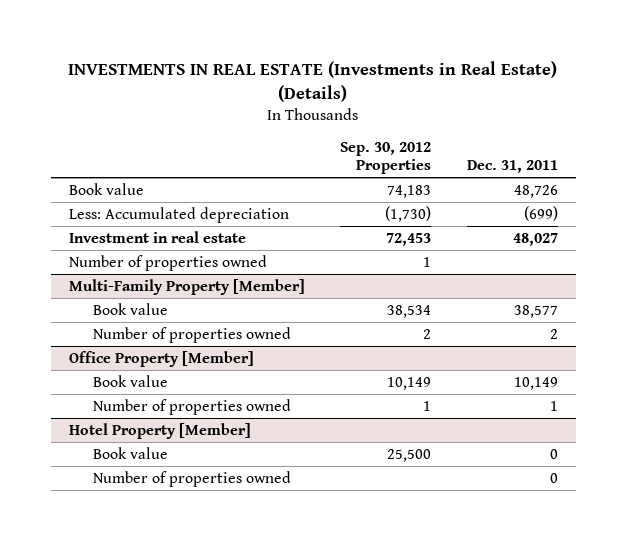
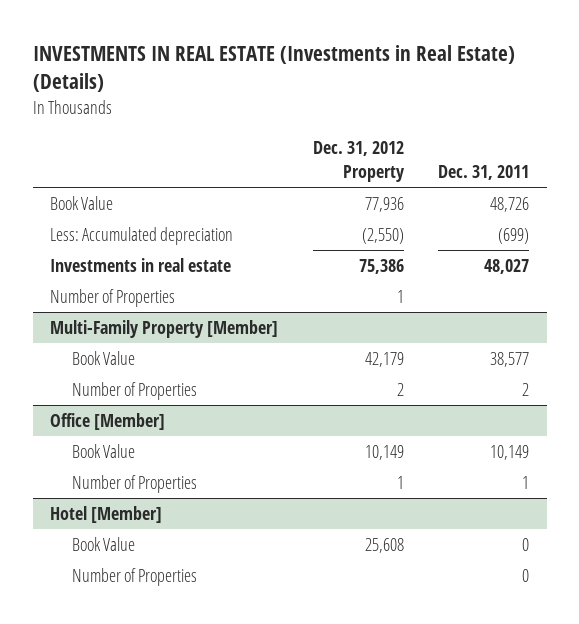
- | Sep. 30, 2012 Properties | Dec. 31, 2011
+ | Dec. 31, 2012 Property | Dec. 31, 2011
- Book value | 74,183 | 48,726
+ Book Value | 77,936 | 48,726
- Investment in real estate | 72,453 | 48,027
- Number of properties owned | 1 |
+ Investments in real estate | 75,386 | 48,027
+ Number of Properties | 1 |
@ Multi-Family Property [Member]
- Book value | 38,534 | 38,577
- Number of properties owned | 2 | 2
- Office Property [Member]
- Book value | 10,149 | 10,149
- Number of properties owned | 1 | 1
- Hotel Property [Member]
- Book value | 25,500 | 0
- Number of properties owned | | 0
@ Multi-Family Property [Member]
+ Book Value | 42,179 | 38,577
+ Number of Properties | 2 | 2
+ Office [Member]
+ Book Value | 10,149 | 10,149
+ Number of Properties | 1 | 1
+ Hotel [Member]
+ Book Value | 25,608 | 0
+ Number of Properties | | 0

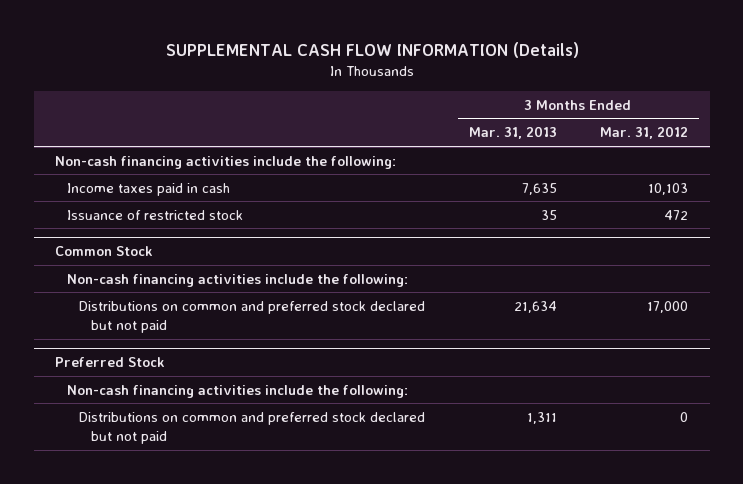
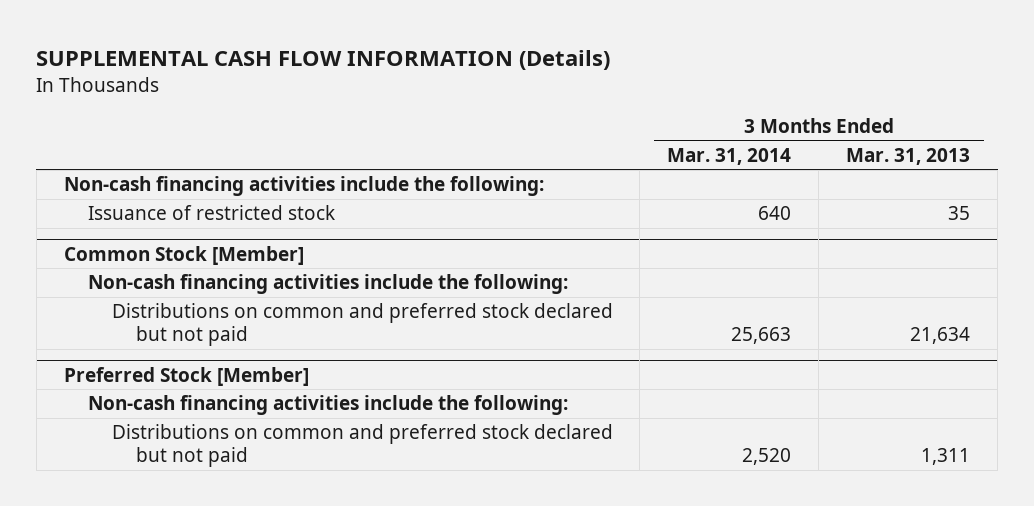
- | 3 Months Ended Mar. 31, 2013 | 3 Months Ended Mar. 31, 2012
+ | 3 Months Ended Mar. 31, 2014 | 3 Months Ended Mar. 31, 2013
- Income taxes paid in cash | 7,635 | 10,103
- Common Stock
+ Common Stock [Member]
- Preferred Stock
+ Preferred Stock [Member]

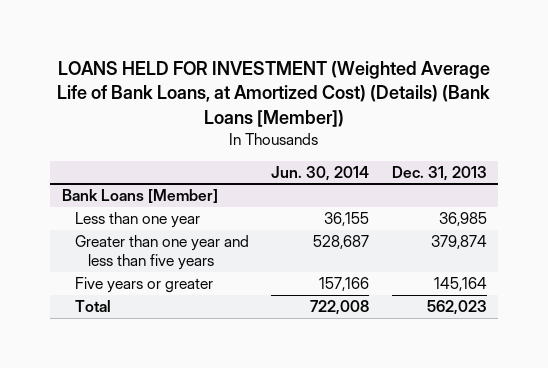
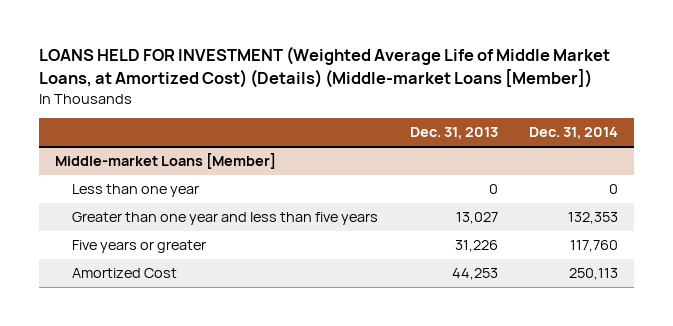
- LOANS HELD FOR INVESTMENT (Weighted Average Life of Bank Loans, at Amortized Cost) (Details) (Bank Loans [Member])
+ LOANS HELD FOR INVESTMENT (Weighted Average Life of Middle Market Loans, at Amortized Cost) (Details) (Middle-market Loans [Member])
- | Jun. 30, 2014 | Dec. 31, 2013
+ | Dec. 31, 2013 | Dec. 31, 2014
- Bank Loans [Member]
- Less than one year | 36,155 | 36,985
- Greater than one year and less than five years | 528,687 | 379,874
- Five years or greater | 157,166 | 145,164
- Total | 722,008 | 562,023
+ Middle-market Loans [Member]
+ Less than one year | 0 | 0
+ Greater than one year and less than five years | 13,027 | 132,353
+ Five years or greater | 31,226 | 117,760
+ Amortized Cost | 44,253 | 250,113

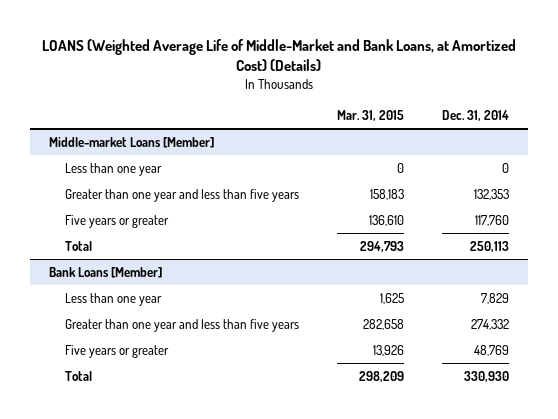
- LOANS HELD FOR INVESTMENT (Weighted Average Life of Middle Market Loans, at Amortized Cost) (Details) (Middle-market Loans [Member])
+ LOANS (Weighted Average Life of Middle-Market and Bank Loans, at Amortized Cost) (Details)
- | Dec. 31, 2013 | Dec. 31, 2014
+ | Mar. 31, 2015 | Dec. 31, 2014
@ Middle-market Loans [Member]
- Amortized Cost | 44,253 | 250,113
+ Total | 294,793 | 250,113
+ Bank Loans [Member]
+ Less than one year | 1,625 | 7,829
+ Greater than one year and less than five years | 282,658 | 274,332
+ Five years or greater | 13,926 | 48,769
+ Total | 298,209 | 330,930

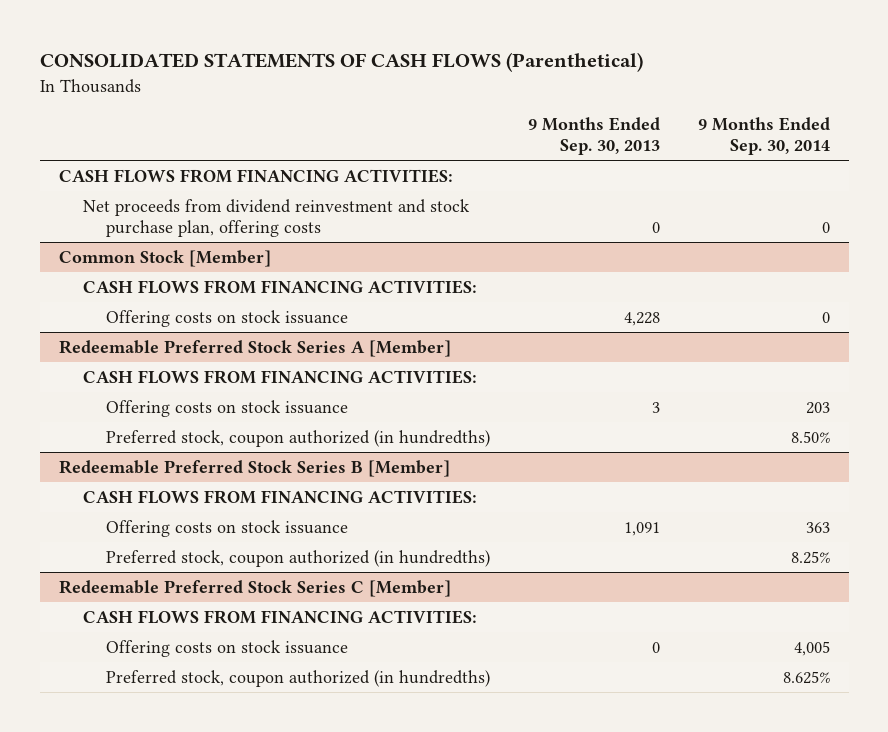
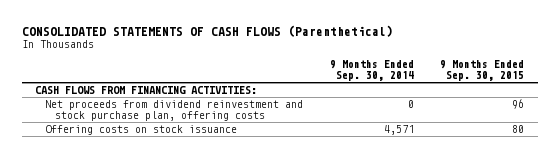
- | 9 Months Ended Sep. 30, 2013 | 9 Months Ended Sep. 30, 2014
+ | 9 Months Ended Sep. 30, 2014 | 9 Months Ended Sep. 30, 2015
- Common Stock [Member]
- CASH FLOWS FROM FINANCING ACTIVITIES:
- Offering costs on stock issuance | 4,228 | 0
- Redeemable Preferred Stock Series A [Member]
- CASH FLOWS FROM FINANCING ACTIVITIES:
- Offering costs on stock issuance | 3 | 203
- Preferred stock, coupon authorized (in hundredths) | | 8.50%
- Redeemable Preferred Stock Series B [Member]
- CASH FLOWS FROM FINANCING ACTIVITIES:
- Offering costs on stock issuance | 1,091 | 363
- Preferred stock, coupon authorized (in hundredths) | | 8.25%
- Redeemable Preferred Stock Series C [Member]
- CASH FLOWS FROM FINANCING ACTIVITIES:
- Offering costs on stock issuance | 0 | 4,005
- Preferred stock, coupon authorized (in hundredths) | | 8.625%
+ Offering costs on stock issuance | 4,571 | 80

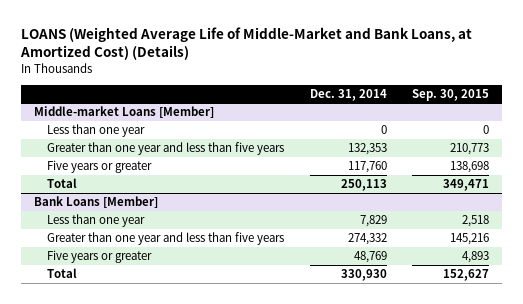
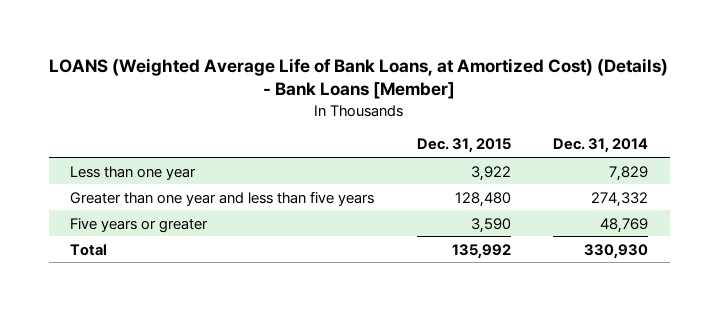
- LOANS (Weighted Average Life of Middle-Market and Bank Loans, at Amortized Cost) (Details)
+ LOANS (Weighted Average Life of Bank Loans, at Amortized Cost) (Details) - Bank Loans [Member]
- | Dec. 31, 2014 | Sep. 30, 2015
+ | Dec. 31, 2015 | Dec. 31, 2014
- Middle-market Loans [Member]
- Less than one year | 0 | 0
- Greater than one year and less than five years | 132,353 | 210,773
- Five years or greater | 117,760 | 138,698
- Total | 250,113 | 349,471
- Bank Loans [Member]

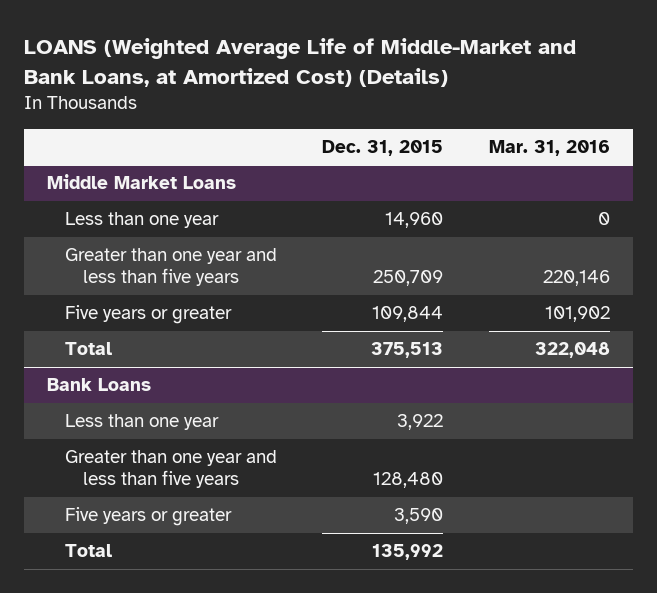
- LOANS (Weighted Average Life of Bank Loans, at Amortized Cost) (Details) - Bank Loans [Member]
+ LOANS (Weighted Average Life of Middle-Market and Bank Loans, at Amortized Cost) (Details)
- | Dec. 31, 2015 | Dec. 31, 2014
+ | Dec. 31, 2015 | Mar. 31, 2016
+ Middle Market Loans
+ Less than one year | 14,960 | 0
+ Greater than one year and less than five years | 250,709 | 220,146
+ Five years or greater | 109,844 | 101,902
+ Total | 375,513 | 322,048
+ Bank Loans

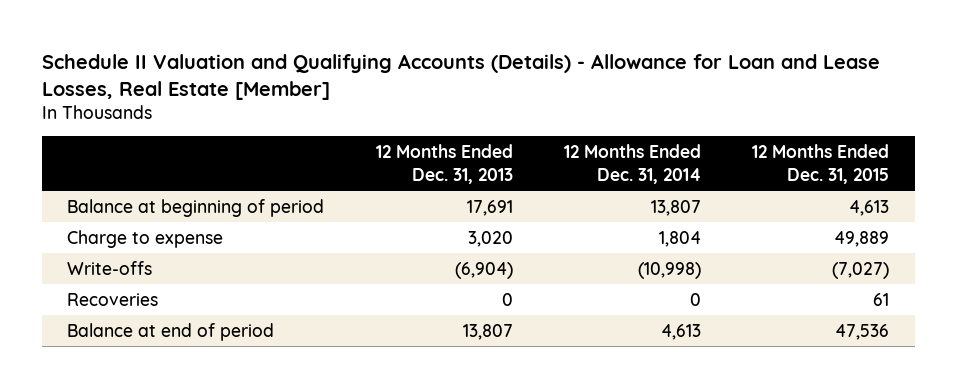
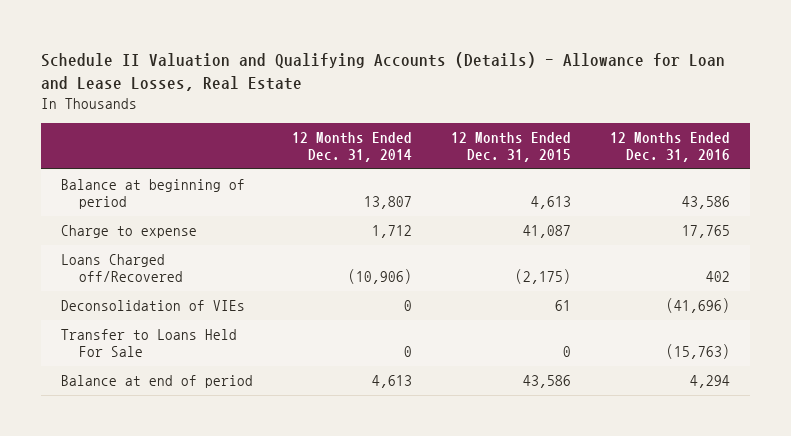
- Schedule II Valuation and Qualifying Accounts (Details) - Allowance for Loan and Lease Losses, Real Estate [Member]
+ Schedule II Valuation and Qualifying Accounts (Details) - Allowance for Loan and Lease Losses, Real Estate
- | 12 Months Ended Dec. 31, 2013 | 12 Months Ended Dec. 31, 2014 | 12 Months Ended Dec. 31, 2015
+ | 12 Months Ended Dec. 31, 2014 | 12 Months Ended Dec. 31, 2015 | 12 Months Ended Dec. 31, 2016
- Charge to expense | 3,020 | 1,804 | 49,889
- Write-offs | (6,904) | (10,998) | (7,027)
- Recoveries | 0 | 0 | 61
- Balance at end of period | 13,807 | 4,613 | 47,536
+ Charge to expense | 1,712 | 41,087 | 17,765
+ Loans Charged off/Recovered | (10,906) | (2,175) | 402
+ Deconsolidation of VIEs | 0 | 61 | (41,696)
+ Transfer to Loans Held For Sale | 0 | 0 | (15,763)
+ Balance at end of period | 4,613 | 43,586 | 4,294

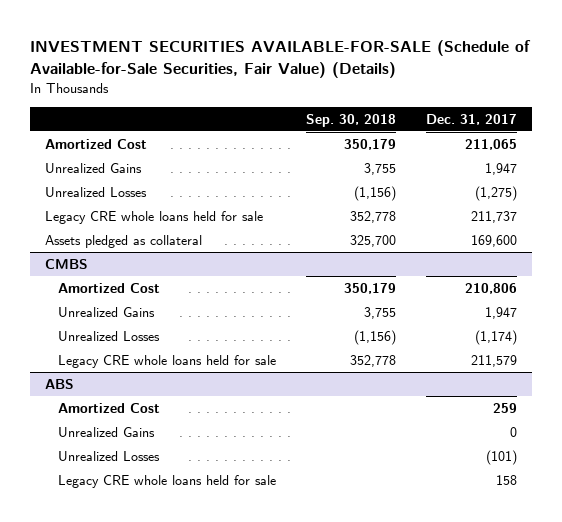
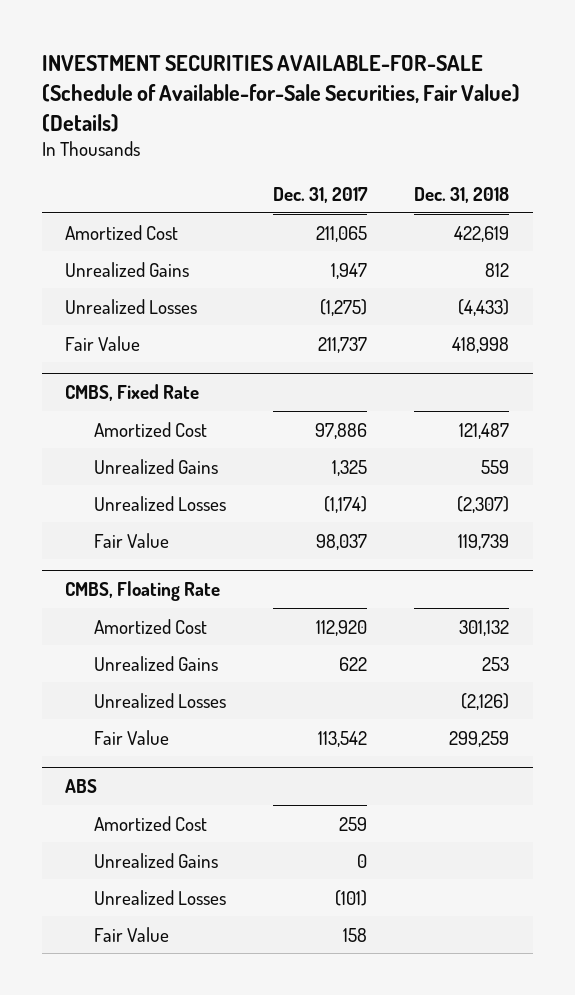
- | Sep. 30, 2018 | Dec. 31, 2017
+ | Dec. 31, 2017 | Dec. 31, 2018
- Legacy CRE whole loans held for sale | 352,778 | 211,737
- Assets pledged as collateral | 325,700 | 169,600
- CMBS
- Amortized Cost | 350,179 | 210,806
- Unrealized Gains | 3,755 | 1,947
+ Fair Value | 211,737 | 418,998
+ CMBS, Fixed Rate
+ Amortized Cost | 97,886 | 121,487
+ Unrealized Gains | 1,325 | 559
- Legacy CRE whole loans held for sale | 352,778 | 211,579
+ Fair Value | 98,037 | 119,739
+ CMBS, Floating Rate
+ Amortized Cost | 112,920 | 301,132
+ Unrealized Gains | 622 | 253
+ Unrealized Losses | | (2,126)
+ Fair Value | 113,542 | 299,259
@ ABS
- Legacy CRE whole loans held for sale | | 158
+ Fair Value | 158 |

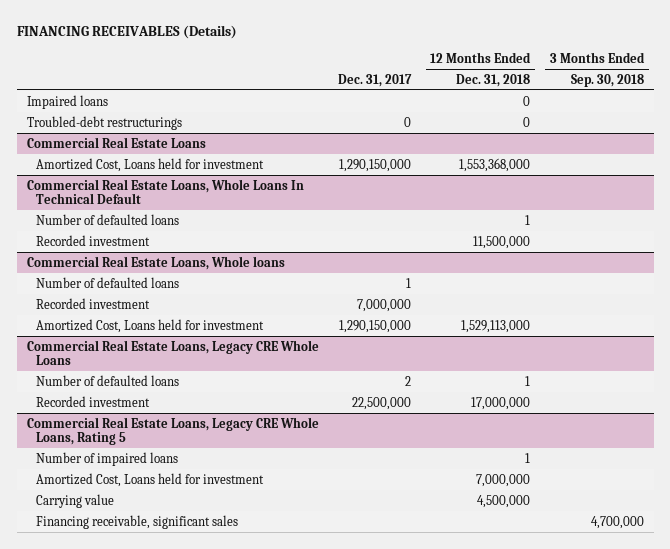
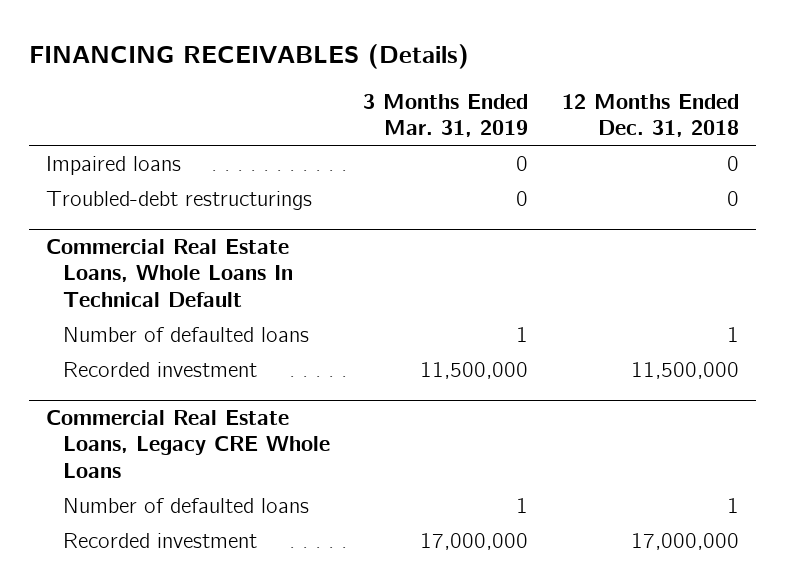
- | Dec. 31, 2017 | 12 Months Ended Dec. 31, 2018 | 3 Months Ended Sep. 30, 2018
+ | 3 Months Ended Mar. 31, 2019 | 12 Months Ended Dec. 31, 2018
- Commercial Real Estate Loans
- Amortized Cost, Loans held for investment | 1,290,150,000 | 1,553,368,000 |
- Commercial Real Estate Loans, Whole loans
- Number of defaulted loans | 1 | |
- Recorded investment | 7,000,000 | |
- Amortized Cost, Loans held for investment | 1,290,150,000 | 1,529,113,000 |
- Commercial Real Estate Loans, Legacy CRE Whole Loans, Rating 5
- Number of impaired loans | | 1 |
- Amortized Cost, Loans held for investment | | 7,000,000 |
- Carrying value | | 4,500,000 |
- Financing receivable, significant sales | | | 4,700,000

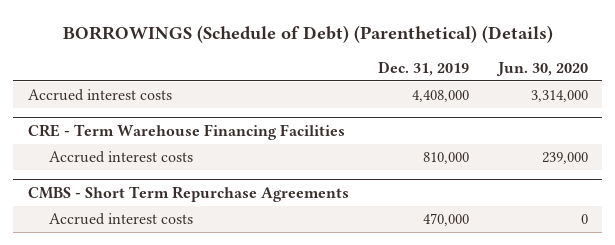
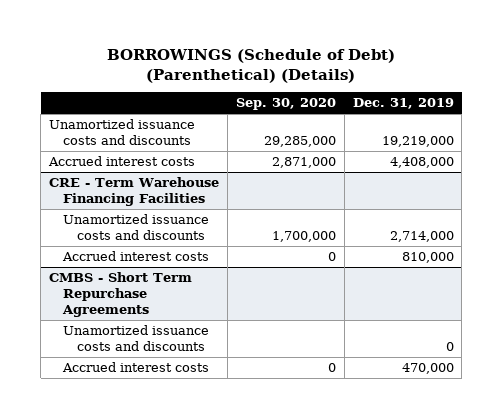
- | Dec. 31, 2019 | Jun. 30, 2020
+ | Sep. 30, 2020 | Dec. 31, 2019
+ Unamortized issuance costs and discounts | 29,285,000 | 19,219,000
@ CRE - Term Warehouse Financing Facilities
+ Unamortized issuance costs and discounts | 1,700,000 | 2,714,000
@ CMBS - Short Term Repurchase Agreements
+ Unamortized issuance costs and discounts | | 0

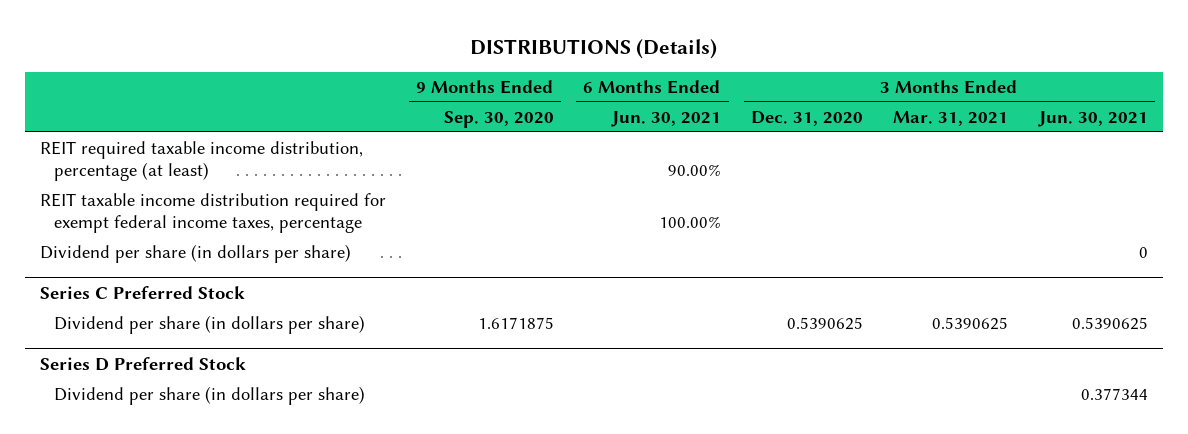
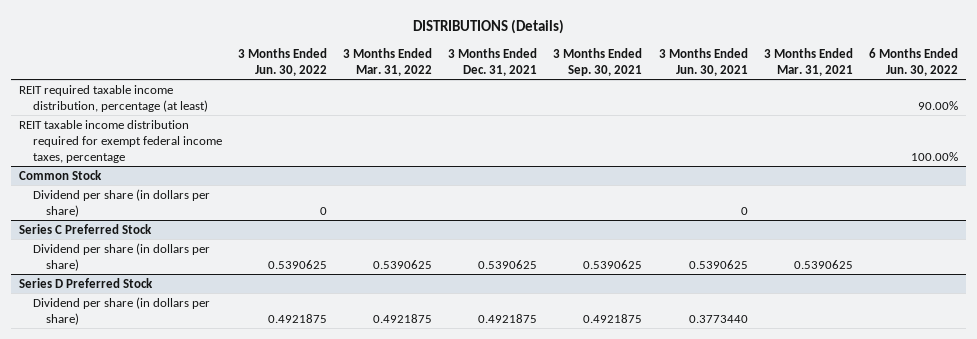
- | 9 Months Ended Sep. 30, 2020 | 6 Months Ended Jun. 30, 2021 | 3 Months Ended Dec. 31, 2020 | 3 Months Ended Mar. 31, 2021 | 3 Months Ended Jun. 30, 2021
+ | 3 Months Ended Jun. 30, 2022 | 3 Months Ended Mar. 31, 2022 | 3 Months Ended Dec. 31, 2021 | 3 Months Ended Sep. 30, 2021 | 3 Months Ended Jun. 30, 2021 | 3 Months Ended Mar. 31, 2021 | 6 Months Ended Jun. 30, 2022
+ Common Stock
@ Series D Preferred Stock
- Dividend per share (in dollars per share) | | | | | 0.377344
+ Dividend per share (in dollars per share) | 0.4921875 | 0.4921875 | 0.4921875 | 0.4921875 | 0.3773440 | |

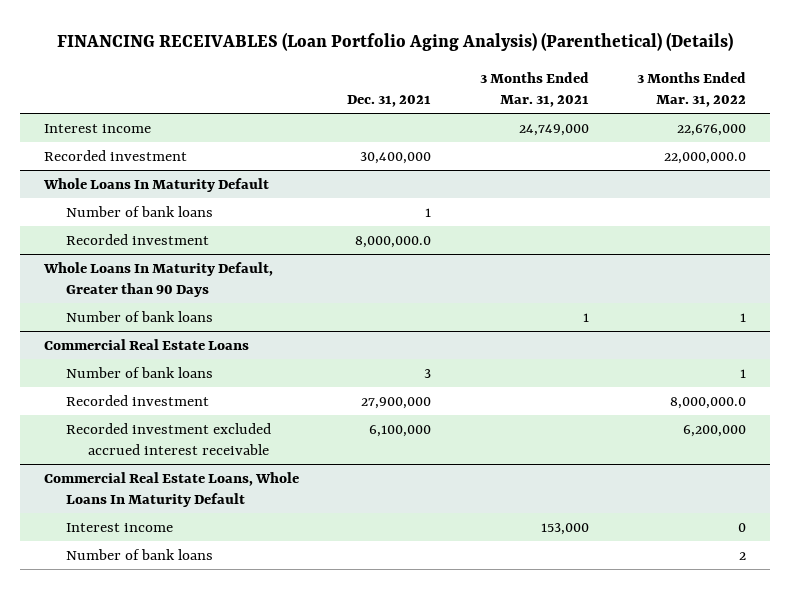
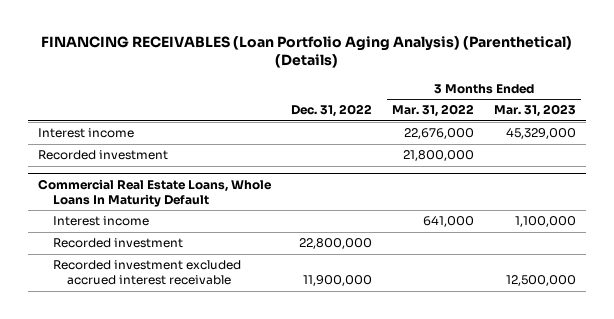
- | Dec. 31, 2021 | 3 Months Ended Mar. 31, 2021 | 3 Months Ended Mar. 31, 2022
+ | Dec. 31, 2022 | 3 Months Ended Mar. 31, 2022 | 3 Months Ended Mar. 31, 2023
- Recorded investment | 30,400,000 | | 22,000,000.0
- Whole Loans In Maturity Default
- Number of bank loans | 1 | |
- Recorded investment | 8,000,000.0 | |
- Whole Loans In Maturity Default, Greater than 90 Days
- Number of bank loans | | 1 | 1
- Commercial Real Estate Loans
- Number of bank loans | 3 | | 1
- Recorded investment | 27,900,000 | | 8,000,000.0
- Recorded investment excluded accrued interest receivable | 6,100,000 | | 6,200,000
+ Recorded investment | | 21,800,000 |
@ Commercial Real Estate Loans, Whole Loans In Maturity Default
- Interest income | | 153,000 | 0
- Number of bank loans | | | 2
+ Interest income | | 641,000 | 1,100,000
+ Recorded investment | 22,800,000 | |
+ Recorded investment excluded accrued interest receivable | 11,900,000 | | 12,500,000

